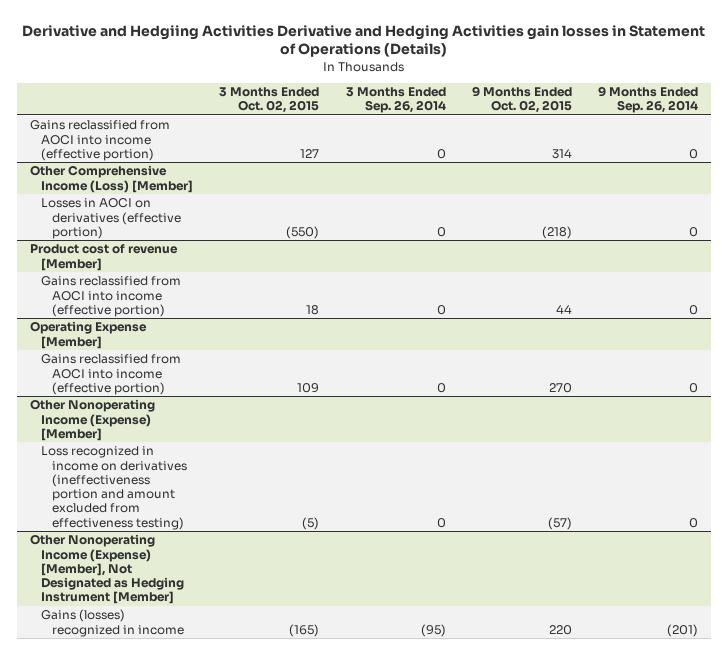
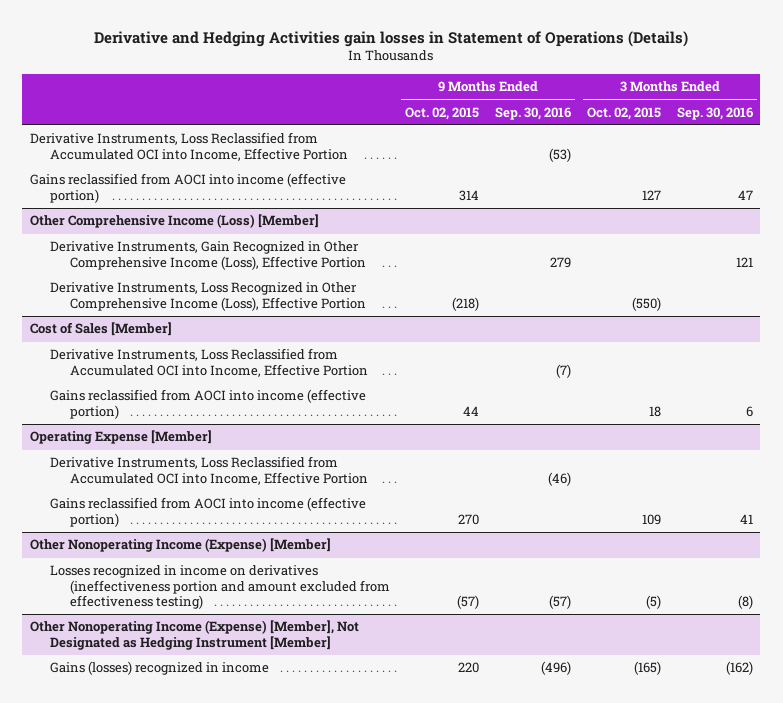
- Derivative and Hedgiing Activities Derivative and Hedging Activities gain losses in Statement of Operations (Details)
+ Derivative and Hedging Activities gain losses in Statement of Operations (Details)
- | 3 Months Ended Oct. 02, 2015 | 3 Months Ended Sep. 26, 2014 | 9 Months Ended Oct. 02, 2015 | 9 Months Ended Sep. 26, 2014
+ | 9 Months Ended Oct. 02, 2015 | 9 Months Ended Sep. 30, 2016 | 3 Months Ended Oct. 02, 2015 | 3 Months Ended Sep. 30, 2016
+ Derivative Instruments, Loss Reclassified from Accumulated OCI into Income, Effective Portion | | (53) | |
@ Other Comprehensive Income (Loss) [Member]
- Losses in AOCI on derivatives (effective portion) | (550) | 0 | (218) | 0
- Product cost of revenue [Member]
@ Other Comprehensive Income (Loss) [Member]
+ Derivative Instruments, Gain Recognized in Other Comprehensive Income (Loss), Effective Portion | | 279 | | 121
+ Derivative Instruments, Loss Recognized in Other Comprehensive Income (Loss), Effective Portion | (218) | | (550) |
+ Cost of Sales [Member]
+ Derivative Instruments, Loss Reclassified from Accumulated OCI into Income, Effective Portion | | (7) | |
@ Operating Expense [Member]
+ Derivative Instruments, Loss Reclassified from Accumulated OCI into Income, Effective Portion | | (46) | |
@ Other Nonoperating Income (Expense) [Member]
- Loss recognized in income on derivatives (ineffectiveness portion and amount excluded from effectiveness testing) | (5) | 0 | (57) | 0
+ Losses recognized in income on derivatives (ineffectiveness portion and amount excluded from effectiveness testing) | (57) | (57) | (5) | (8)

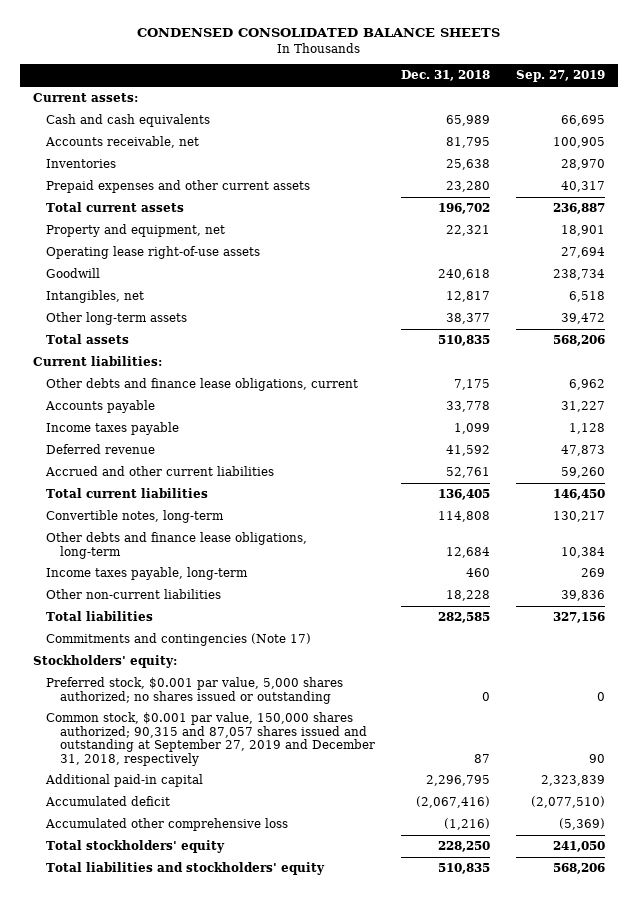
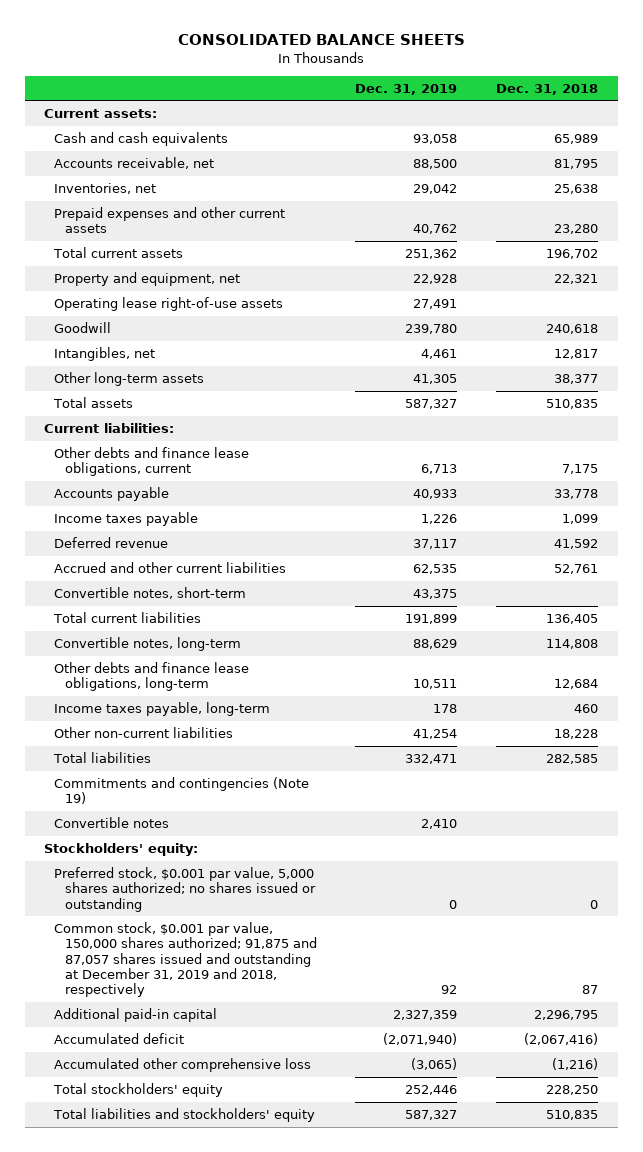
- CONDENSED CONSOLIDATED BALANCE SHEETS
+ CONSOLIDATED BALANCE SHEETS
- | Dec. 31, 2018 | Sep. 27, 2019
+ | Dec. 31, 2019 | Dec. 31, 2018
- Inventories | 25,638 | 28,970
+ Inventories, net | 29,042 | 25,638
+ Convertible notes, short-term | 43,375 |
- Commitments and contingencies (Note 17)
+ Commitments and contingencies (Note 19)
+ Convertible notes | 2,410 |
- Common stock, $0.001 par value, 150,000 shares authorized; 90,315 and 87,057 shares issued and outstanding at September 27, 2019 and December 31, 2018, respectively | 87 | 90
+ Common stock, $0.001 par value, 150,000 shares authorized; 91,875 and 87,057 shares issued and outstanding at December 31, 2019 and 2018, respectively | 92 | 87

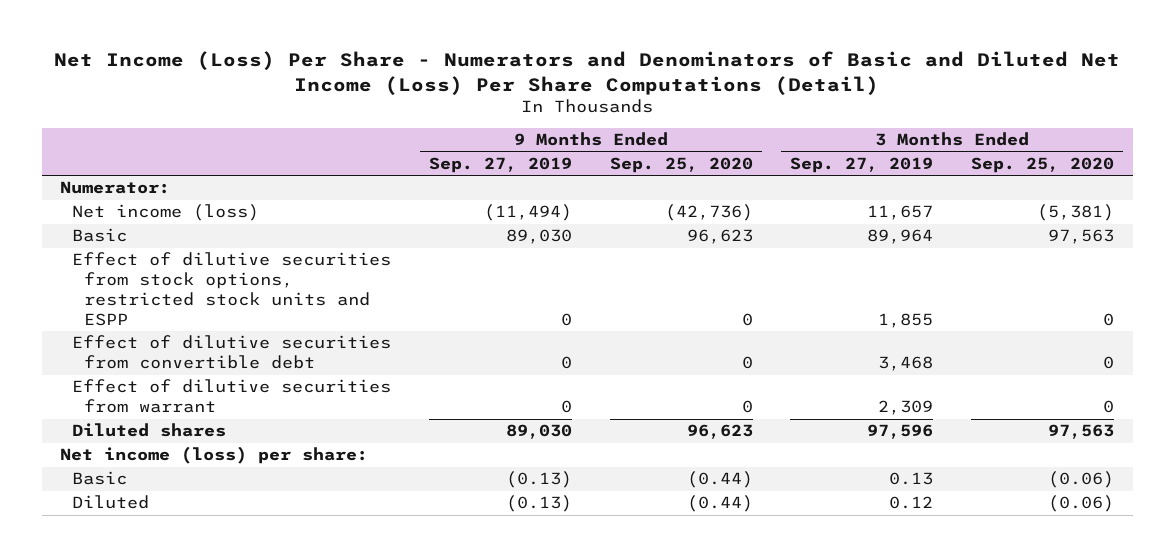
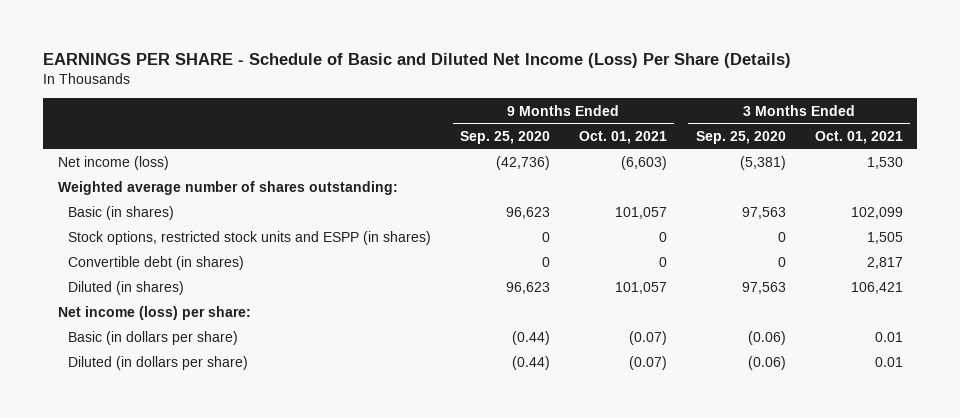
- Net Income (Loss) Per Share - Numerators and Denominators of Basic and Diluted Net Income (Loss) Per Share Computations (Detail)
+ EARNINGS PER SHARE - Schedule of Basic and Diluted Net Income (Loss) Per Share (Details)
- | 9 Months Ended Sep. 27, 2019 | 9 Months Ended Sep. 25, 2020 | 3 Months Ended Sep. 27, 2019 | 3 Months Ended Sep. 25, 2020
+ | 9 Months Ended Sep. 25, 2020 | 9 Months Ended Oct. 01, 2021 | 3 Months Ended Sep. 25, 2020 | 3 Months Ended Oct. 01, 2021
- Numerator:
- Basic | 89,030 | 96,623 | 89,964 | 97,563
- Effect of dilutive securities from stock options, restricted stock units and ESPP | 0 | 0 | 1,855 | 0
- Effect of dilutive securities from convertible debt | 0 | 0 | 3,468 | 0
- Effect of dilutive securities from warrant | 0 | 0 | 2,309 | 0
- Diluted shares | 89,030 | 96,623 | 97,596 | 97,563
+ Weighted average number of shares outstanding:
+ Basic (in shares) | 96,623 | 101,057 | 97,563 | 102,099
+ Stock options, restricted stock units and ESPP (in shares) | 0 | 0 | 0 | 1,505
+ Convertible debt (in shares) | 0 | 0 | 0 | 2,817
+ Diluted (in shares) | 96,623 | 101,057 | 97,563 | 106,421
- Basic | (0.13) | (0.44) | 0.13 | (0.06)
- Diluted | (0.13) | (0.44) | 0.12 | (0.06)
+ Basic (in dollars per share) | (0.44) | (0.07) | (0.06) | 0.01
+ Diluted (in dollars per share) | (0.44) | (0.07) | (0.06) | 0.01

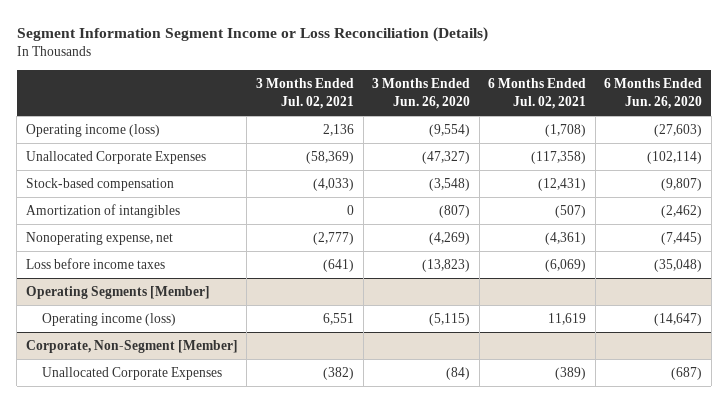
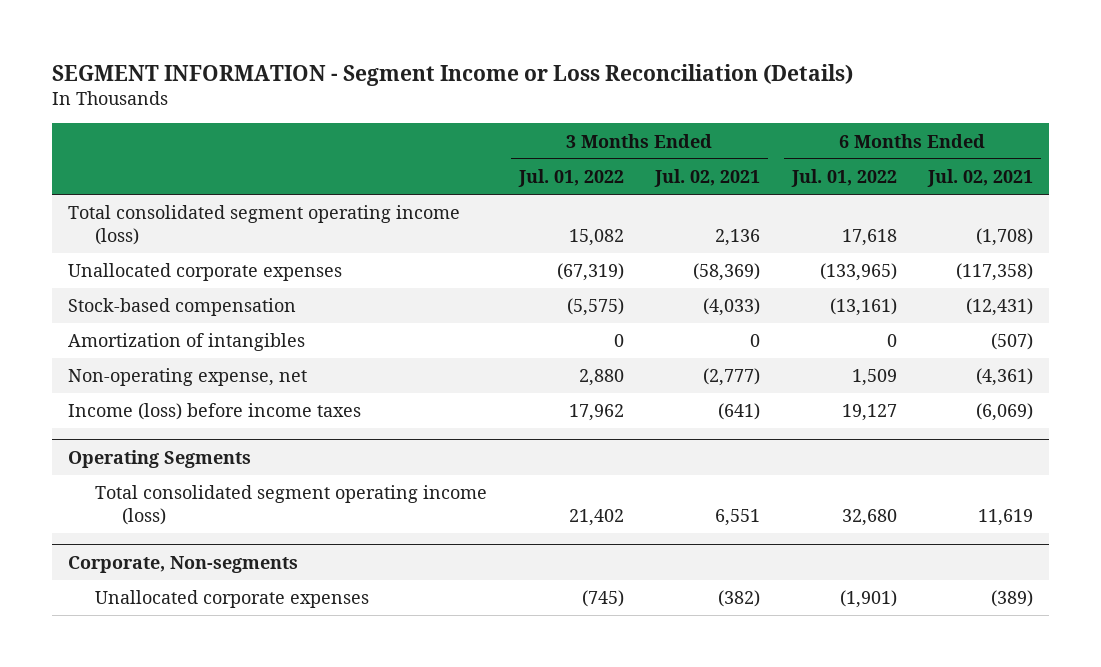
- Segment Information Segment Income or Loss Reconciliation (Details)
+ SEGMENT INFORMATION - Segment Income or Loss Reconciliation (Details)
- | 3 Months Ended Jul. 02, 2021 | 3 Months Ended Jun. 26, 2020 | 6 Months Ended Jul. 02, 2021 | 6 Months Ended Jun. 26, 2020
+ | 3 Months Ended Jul. 01, 2022 | 3 Months Ended Jul. 02, 2021 | 6 Months Ended Jul. 01, 2022 | 6 Months Ended Jul. 02, 2021
- Operating income (loss) | 2,136 | (9,554) | (1,708) | (27,603)
- Unallocated Corporate Expenses | (58,369) | (47,327) | (117,358) | (102,114)
+ Total consolidated segment operating income (loss) | 15,082 | 2,136 | 17,618 | (1,708)
+ Unallocated corporate expenses | (67,319) | (58,369) | (133,965) | (117,358)
- Nonoperating expense, net | (2,777) | (4,269) | (4,361) | (7,445)
- Loss before income taxes | (641) | (13,823) | (6,069) | (35,048)
- Operating Segments [Member]
- Operating income (loss) | 6,551 | (5,115) | 11,619 | (14,647)
- Corporate, Non-Segment [Member]
- Unallocated Corporate Expenses | (382) | (84) | (389) | (687)
+ Non-operating expense, net | 2,880 | (2,777) | 1,509 | (4,361)
+ Income (loss) before income taxes | 17,962 | (641) | 19,127 | (6,069)
+ Operating Segments
+ Total consolidated segment operating income (loss) | 21,402 | 6,551 | 32,680 | 11,619
+ Corporate, Non-segments
+ Unallocated corporate expenses | (745) | (382) | (1,901) | (389)

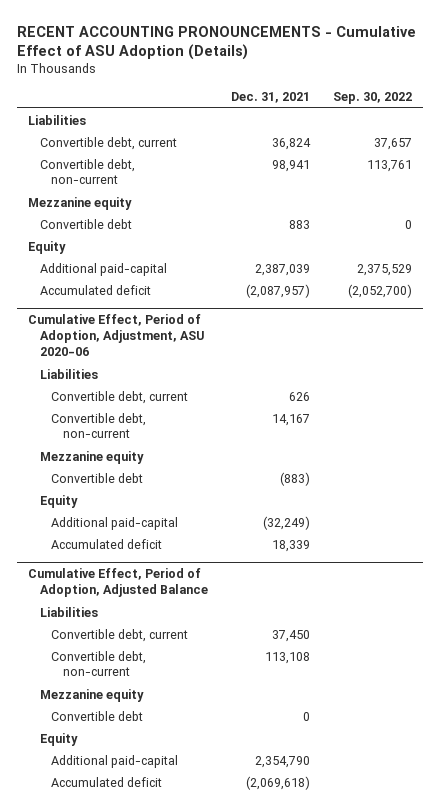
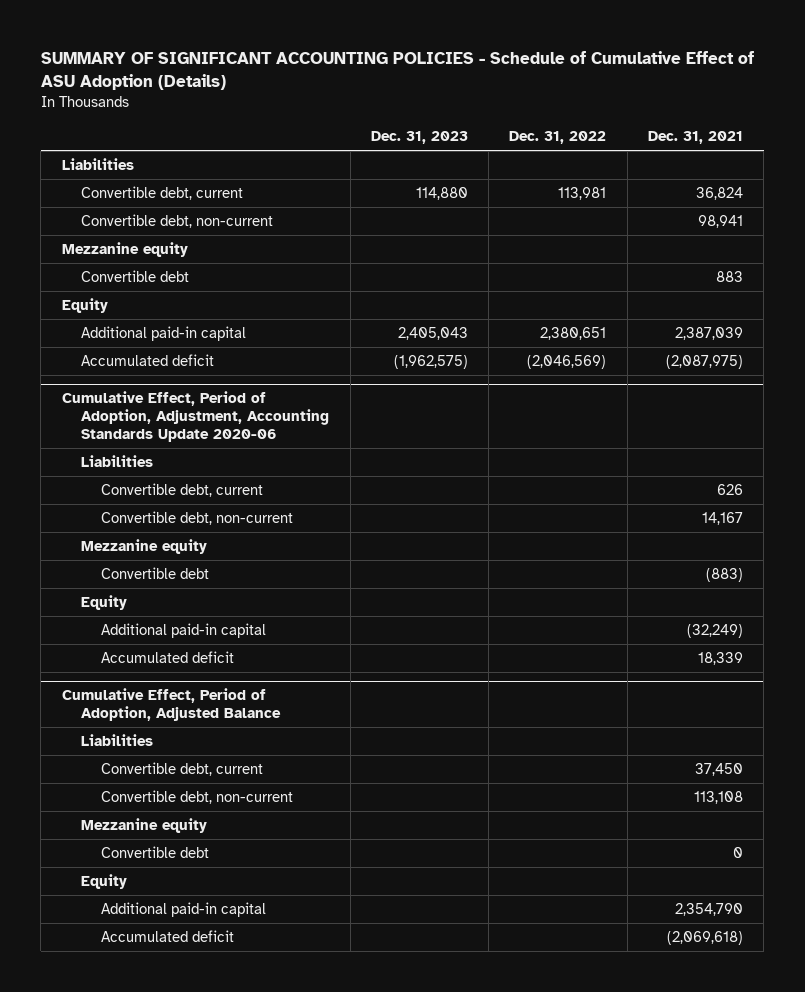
- RECENT ACCOUNTING PRONOUNCEMENTS - Cumulative Effect of ASU Adoption (Details)
+ SUMMARY OF SIGNIFICANT ACCOUNTING POLICIES - Schedule of Cumulative Effect of ASU Adoption (Details)
- | Dec. 31, 2021 | Sep. 30, 2022
+ | Dec. 31, 2023 | Dec. 31, 2022 | Dec. 31, 2021
- Additional paid-capital | 2,387,039 | 2,375,529
- Accumulated deficit | (2,087,957) | (2,052,700)
- Cumulative Effect, Period of Adoption, Adjustment, ASU 2020-06
+ Additional paid-in capital | 2,405,043 | 2,380,651 | 2,387,039
+ Accumulated deficit | (1,962,575) | (2,046,569) | (2,087,975)
+ Cumulative Effect, Period of Adoption, Adjustment, Accounting Standards Update 2020-06
- Additional paid-capital | (32,249) |
+ Additional paid-in capital | | | (32,249)
@ Cumulative Effect, Period of Adoption, Adjusted Balance
- Additional paid-capital | 2,354,790 |
+ Additional paid-in capital | | | 2,354,790

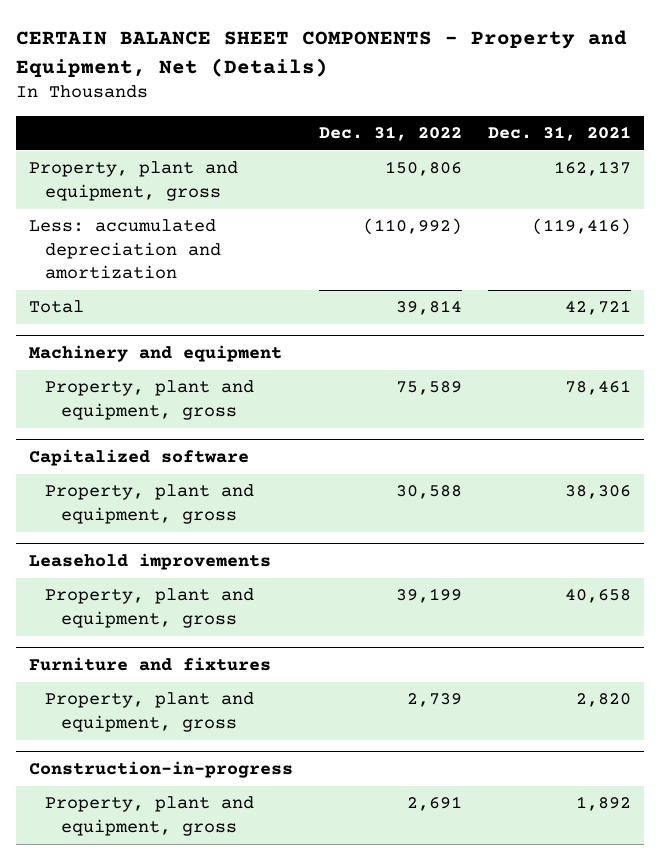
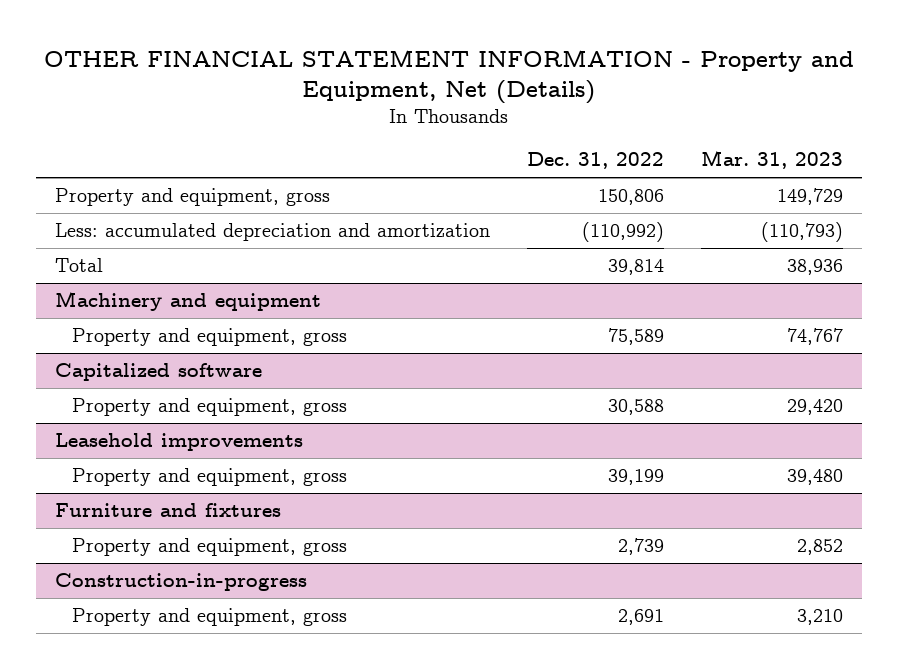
- CERTAIN BALANCE SHEET COMPONENTS - Property and Equipment, Net (Details)
+ OTHER FINANCIAL STATEMENT INFORMATION - Property and Equipment, Net (Details)
- | Dec. 31, 2022 | Dec. 31, 2021
+ | Dec. 31, 2022 | Mar. 31, 2023
- Property, plant and equipment, gross | 150,806 | 162,137
+ Property and equipment, gross | 150,806 | 149,729
@ Machinery and equipment
- Property, plant and equipment, gross | 75,589 | 78,461
+ Property and equipment, gross | 75,589 | 74,767
@ Capitalized software
- Property, plant and equipment, gross | 30,588 | 38,306
+ Property and equipment, gross | 30,588 | 29,420
@ Leasehold improvements
- Property, plant and equipment, gross | 39,199 | 40,658
+ Property and equipment, gross | 39,199 | 39,480
@ Furniture and fixtures
- Property, plant and equipment, gross | 2,739 | 2,820
+ Property and equipment, gross | 2,739 | 2,852
@ Construction-in-progress
- Property, plant and equipment, gross | 2,691 | 1,892
+ Property and equipment, gross | 2,691 | 3,210

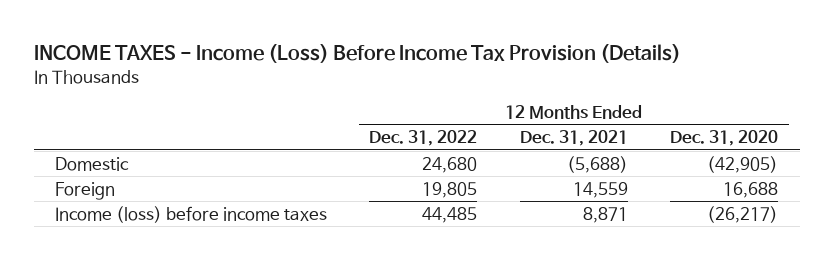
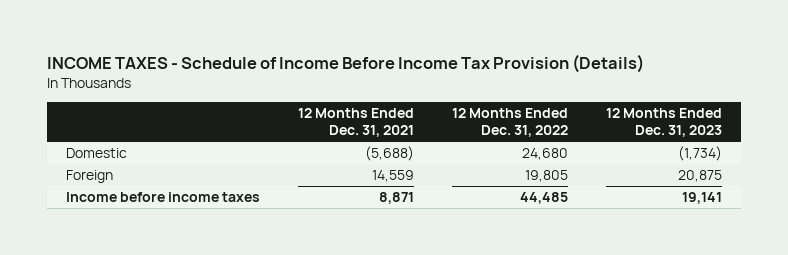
- INCOME TAXES - Income (Loss) Before Income Tax Provision (Details)
+ INCOME TAXES - Schedule of Income Before Income Tax Provision (Details)
- | 12 Months Ended Dec. 31, 2022 | 12 Months Ended Dec. 31, 2021 | 12 Months Ended Dec. 31, 2020
+ | 12 Months Ended Dec. 31, 2021 | 12 Months Ended Dec. 31, 2022 | 12 Months Ended Dec. 31, 2023
- Income (loss) before income taxes | 44,485 | 8,871 | (26,217)
+ Income before income taxes | 8,871 | 44,485 | 19,141

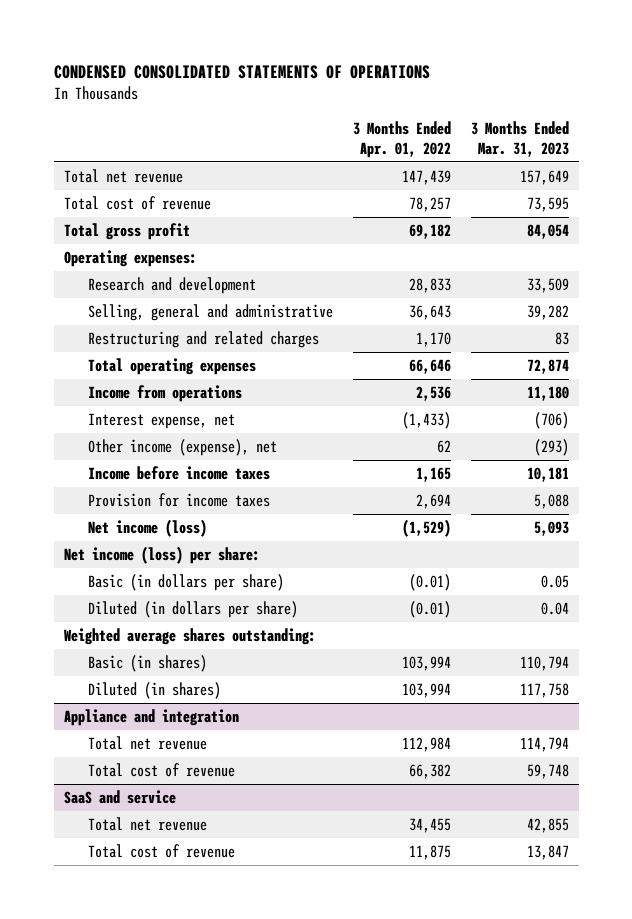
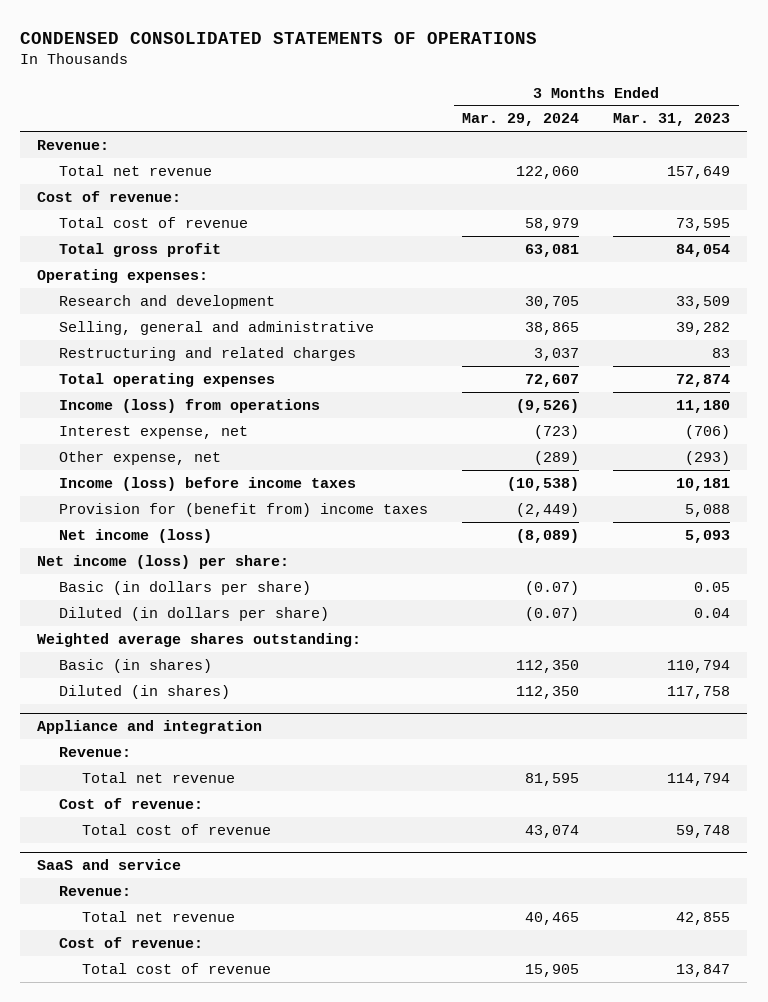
- | 3 Months Ended Apr. 01, 2022 | 3 Months Ended Mar. 31, 2023
+ | 3 Months Ended Mar. 29, 2024 | 3 Months Ended Mar. 31, 2023
+ Revenue:
+ Cost of revenue:
- Income from operations | 2,536 | 11,180
+ Income (loss) from operations | (9,526) | 11,180
- Other income (expense), net | 62 | (293)
- Income before income taxes | 1,165 | 10,181
- Provision for income taxes | 2,694 | 5,088
+ Other expense, net | (289) | (293)
+ Income (loss) before income taxes | (10,538) | 10,181
+ Provision for (benefit from) income taxes | (2,449) | 5,088
@ Appliance and integration
+ Revenue:
+ Cost of revenue:
@ SaaS and service
+ Revenue:
+ Cost of revenue:

